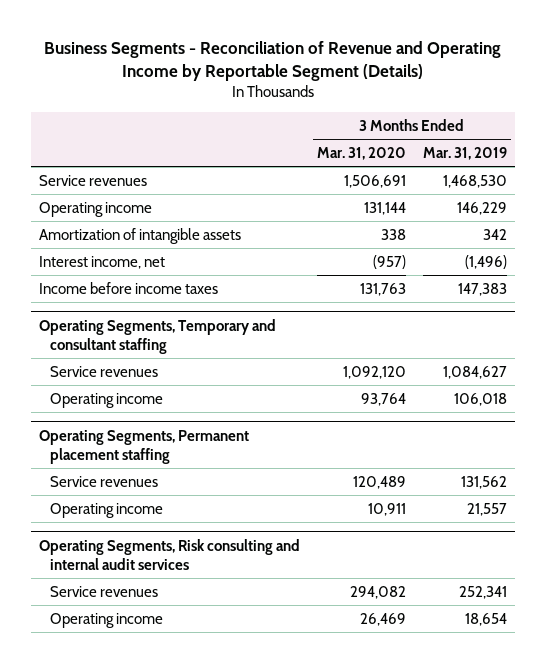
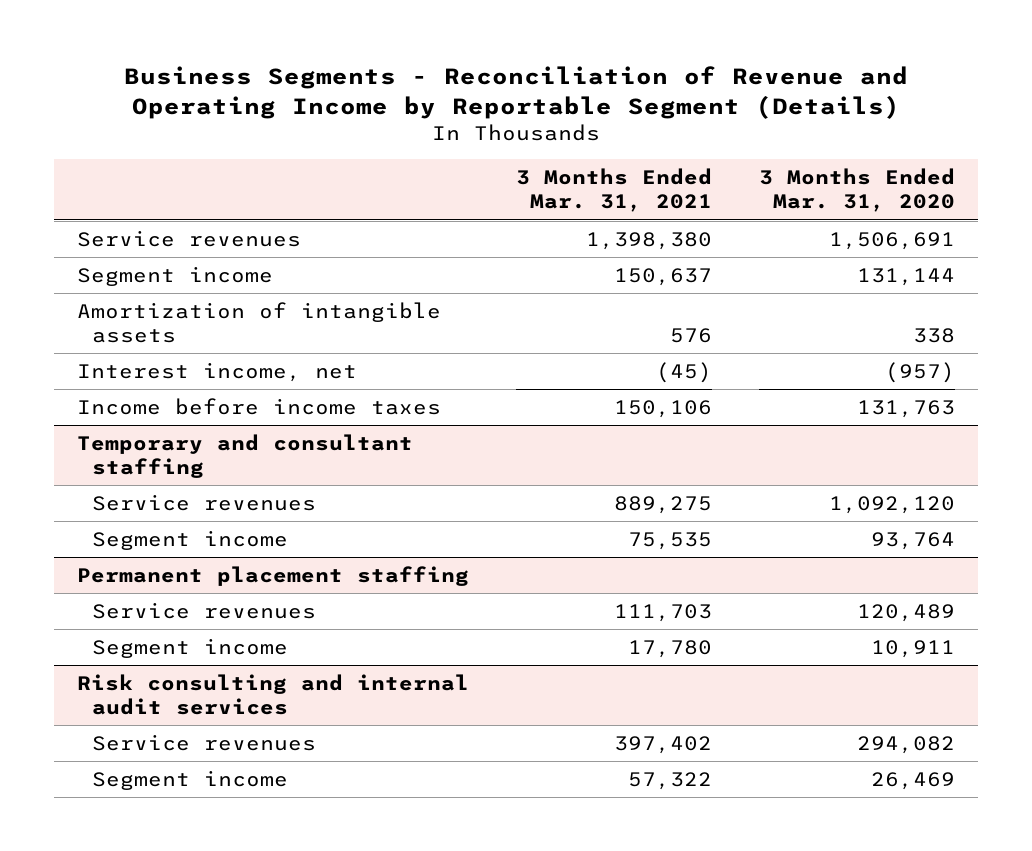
- | 3 Months Ended Mar. 31, 2020 | 3 Months Ended Mar. 31, 2019
+ | 3 Months Ended Mar. 31, 2021 | 3 Months Ended Mar. 31, 2020
- Operating income | 131,144 | 146,229
+ Segment income | 150,637 | 131,144
- Operating Segments, Temporary and consultant staffing
+ Temporary and consultant staffing
- Operating income | 93,764 | 106,018
- Operating Segments, Permanent placement staffing
+ Segment income | 75,535 | 93,764
+ Permanent placement staffing
- Operating income | 10,911 | 21,557
- Operating Segments, Risk consulting and internal audit services
+ Segment income | 17,780 | 10,911
+ Risk consulting and internal audit services
- Operating income | 26,469 | 18,654
+ Segment income | 57,322 | 26,469

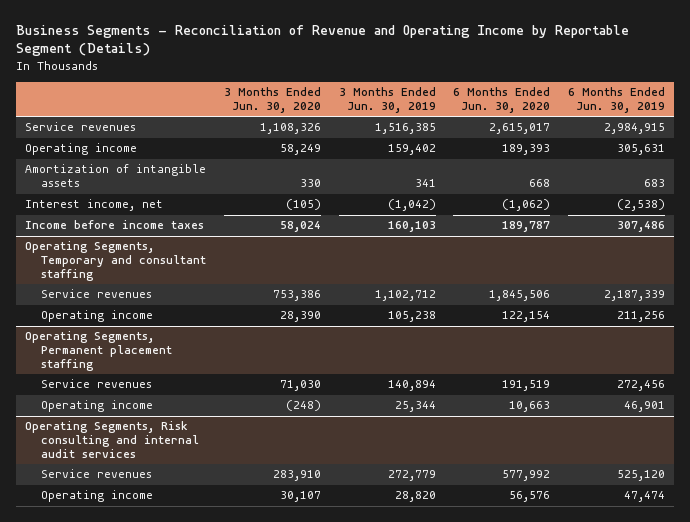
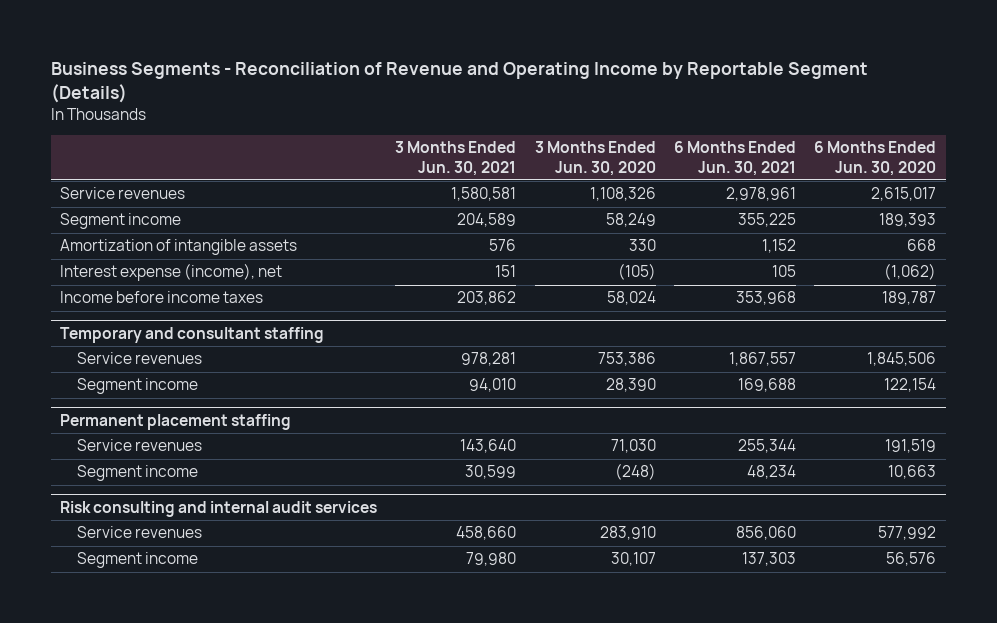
- | 3 Months Ended Jun. 30, 2020 | 3 Months Ended Jun. 30, 2019 | 6 Months Ended Jun. 30, 2020 | 6 Months Ended Jun. 30, 2019
+ | 3 Months Ended Jun. 30, 2021 | 3 Months Ended Jun. 30, 2020 | 6 Months Ended Jun. 30, 2021 | 6 Months Ended Jun. 30, 2020
- Operating income | 58,249 | 159,402 | 189,393 | 305,631
+ Segment income | 204,589 | 58,249 | 355,225 | 189,393
- Interest income, net | (105) | (1,042) | (1,062) | (2,538)
+ Interest expense (income), net | 151 | (105) | 105 | (1,062)
- Operating Segments, Temporary and consultant staffing
+ Temporary and consultant staffing
- Operating income | 28,390 | 105,238 | 122,154 | 211,256
- Operating Segments, Permanent placement staffing
+ Segment income | 94,010 | 28,390 | 169,688 | 122,154
+ Permanent placement staffing
- Operating income | (248) | 25,344 | 10,663 | 46,901
- Operating Segments, Risk consulting and internal audit services
+ Segment income | 30,599 | (248) | 48,234 | 10,663
+ Risk consulting and internal audit services
- Operating income | 30,107 | 28,820 | 56,576 | 47,474
+ Segment income | 79,980 | 30,107 | 137,303 | 56,576

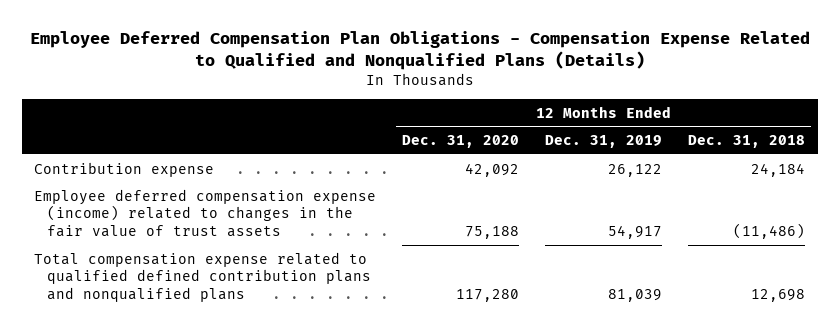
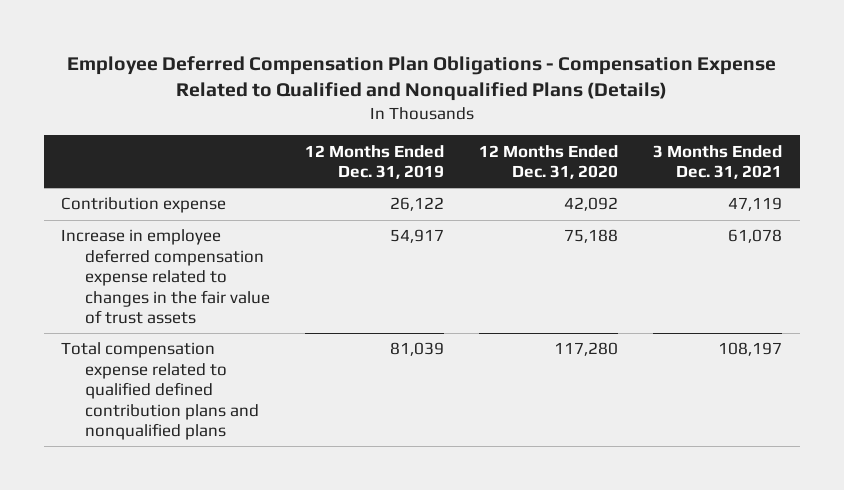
- | 12 Months Ended Dec. 31, 2020 | 12 Months Ended Dec. 31, 2019 | 12 Months Ended Dec. 31, 2018
+ | 12 Months Ended Dec. 31, 2019 | 12 Months Ended Dec. 31, 2020 | 3 Months Ended Dec. 31, 2021
- Employee deferred compensation expense (income) related to changes in the fair value of trust assets | 75,188 | 54,917 | (11,486)
+ Increase in employee deferred compensation expense related to changes in the fair value of trust assets | 54,917 | 75,188 | 61,078

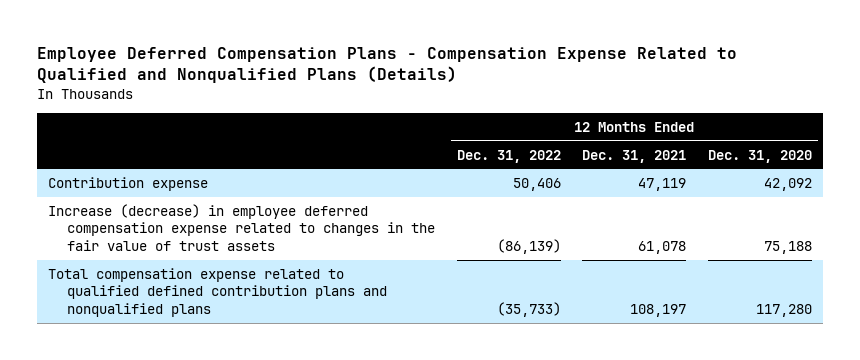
- Employee Deferred Compensation Plan Obligations - Compensation Expense Related to Qualified and Nonqualified Plans (Details)
+ Employee Deferred Compensation Plans - Compensation Expense Related to Qualified and Nonqualified Plans (Details)
- | 12 Months Ended Dec. 31, 2019 | 12 Months Ended Dec. 31, 2020 | 3 Months Ended Dec. 31, 2021
+ | 12 Months Ended Dec. 31, 2022 | 12 Months Ended Dec. 31, 2021 | 12 Months Ended Dec. 31, 2020
- Increase in employee deferred compensation expense related to changes in the fair value of trust assets | 54,917 | 75,188 | 61,078
+ Increase (decrease) in employee deferred compensation expense related to changes in the fair value of trust assets | (86,139) | 61,078 | 75,188

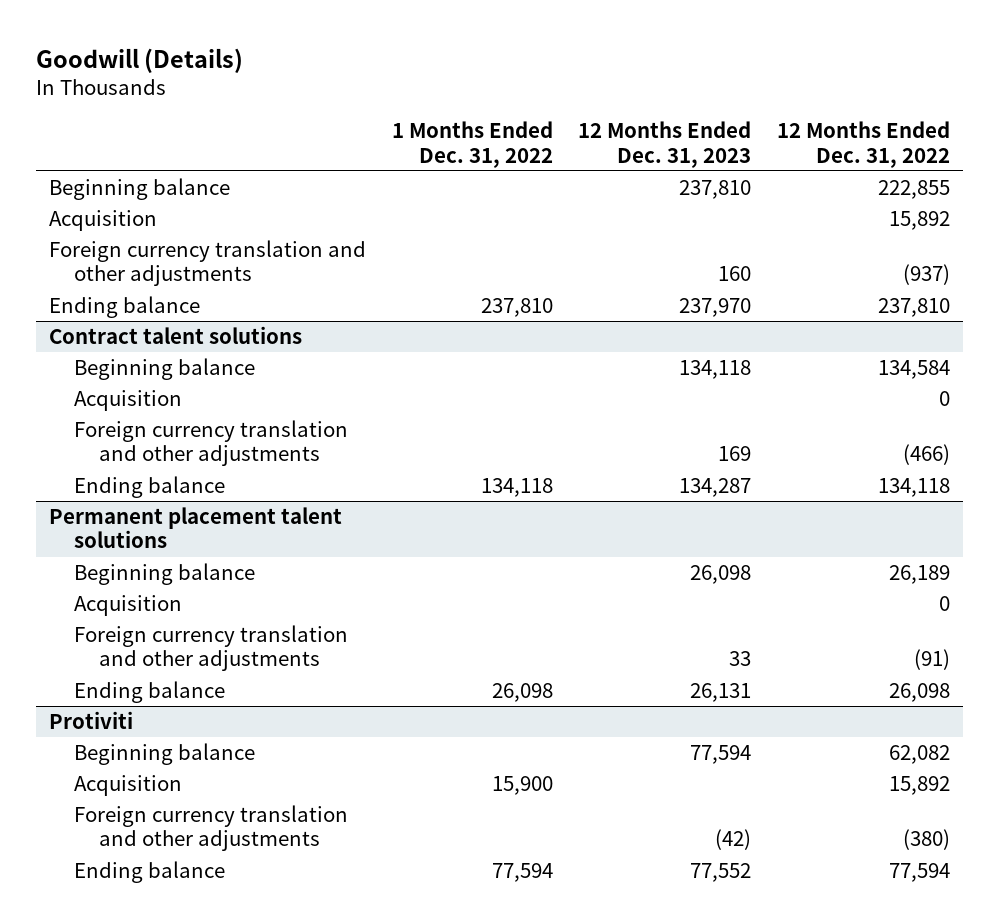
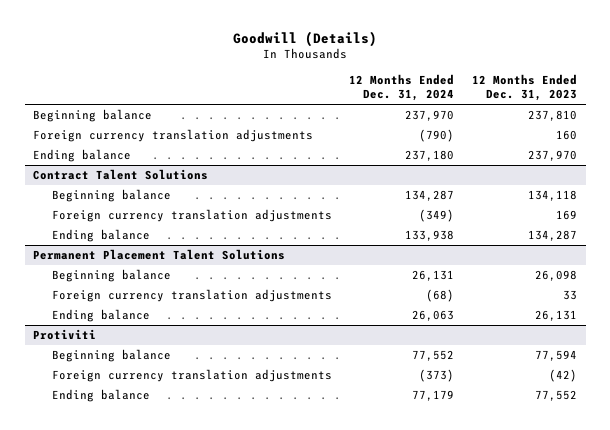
- | 1 Months Ended Dec. 31, 2022 | 12 Months Ended Dec. 31, 2023 | 12 Months Ended Dec. 31, 2022
+ | 12 Months Ended Dec. 31, 2024 | 12 Months Ended Dec. 31, 2023
- Acquisition | | | 15,892
- Foreign currency translation and other adjustments | | 160 | (937)
+ Foreign currency translation adjustments | (790) | 160
- Contract talent solutions
+ Contract Talent Solutions
- Acquisition | | | 0
- Foreign currency translation and other adjustments | | 169 | (466)
+ Foreign currency translation adjustments | (349) | 169
- Permanent placement talent solutions
+ Permanent Placement Talent Solutions
- Acquisition | | | 0
- Foreign currency translation and other adjustments | | 33 | (91)
+ Foreign currency translation adjustments | (68) | 33
@ Protiviti
- Acquisition | 15,900 | | 15,892
- Foreign currency translation and other adjustments | | (42) | (380)
+ Foreign currency translation adjustments | (373) | (42)

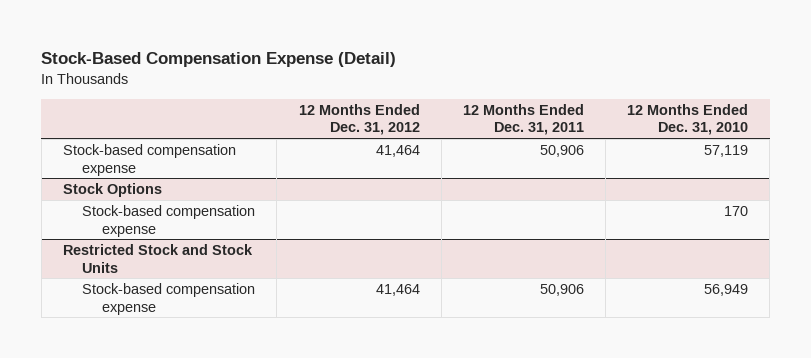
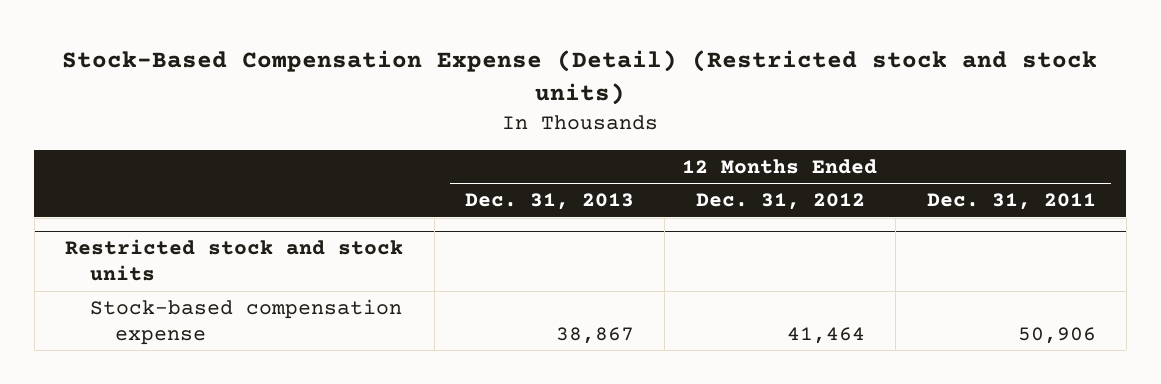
- Stock-Based Compensation Expense (Detail)
+ Stock-Based Compensation Expense (Detail) (Restricted stock and stock units)
- | 12 Months Ended Dec. 31, 2012 | 12 Months Ended Dec. 31, 2011 | 12 Months Ended Dec. 31, 2010
+ | 12 Months Ended Dec. 31, 2013 | 12 Months Ended Dec. 31, 2012 | 12 Months Ended Dec. 31, 2011
- Stock-based compensation expense | 41,464 | 50,906 | 57,119
- Stock Options
- Stock-based compensation expense | | | 170
- Restricted Stock and Stock Units
+ Restricted stock and stock units

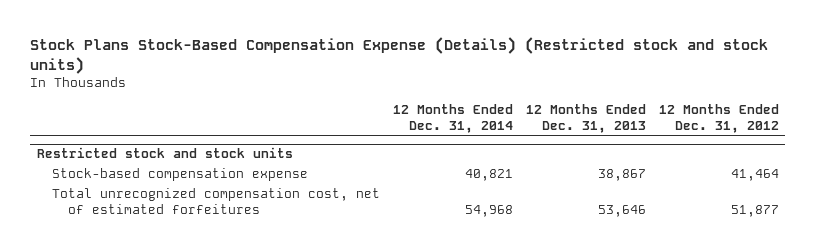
- Stock-Based Compensation Expense (Detail) (Restricted stock and stock units)
+ Stock Plans Stock-Based Compensation Expense (Details) (Restricted stock and stock units)
- | 12 Months Ended Dec. 31, 2013 | 12 Months Ended Dec. 31, 2012 | 12 Months Ended Dec. 31, 2011
+ | 12 Months Ended Dec. 31, 2014 | 12 Months Ended Dec. 31, 2013 | 12 Months Ended Dec. 31, 2012
@ Restricted stock and stock units
+ Total unrecognized compensation cost, net of estimated forfeitures | 54,968 | 53,646 | 51,877

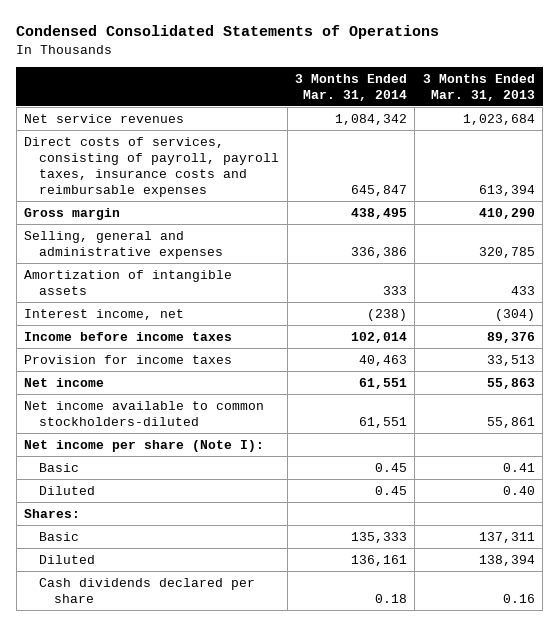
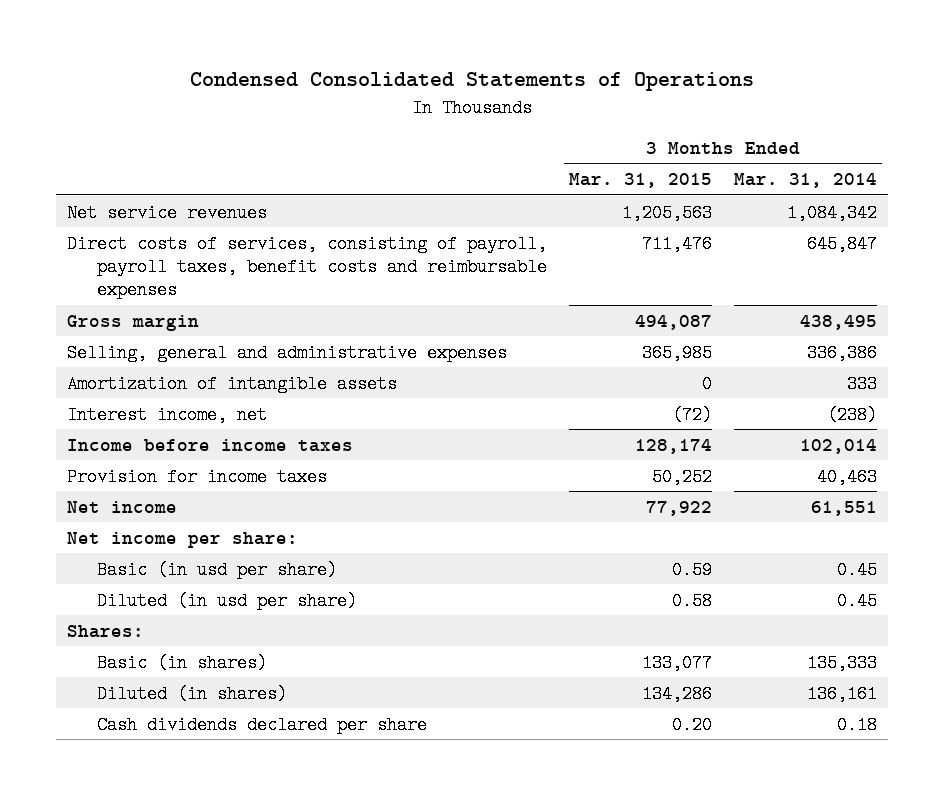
- | 3 Months Ended Mar. 31, 2014 | 3 Months Ended Mar. 31, 2013
+ | 3 Months Ended Mar. 31, 2015 | 3 Months Ended Mar. 31, 2014
- Direct costs of services, consisting of payroll, payroll taxes, insurance costs and reimbursable expenses | 645,847 | 613,394
+ Direct costs of services, consisting of payroll, payroll taxes, benefit costs and reimbursable expenses | 711,476 | 645,847
- Net income available to common stockholders-diluted | 61,551 | 55,861
- Net income per share (Note I):
- Basic | 0.45 | 0.41
- Diluted | 0.45 | 0.40
+ Net income per share:
+ Basic (in usd per share) | 0.59 | 0.45
+ Diluted (in usd per share) | 0.58 | 0.45
- Basic | 135,333 | 137,311
- Diluted | 136,161 | 138,394
+ Basic (in shares) | 133,077 | 135,333
+ Diluted (in shares) | 134,286 | 136,161

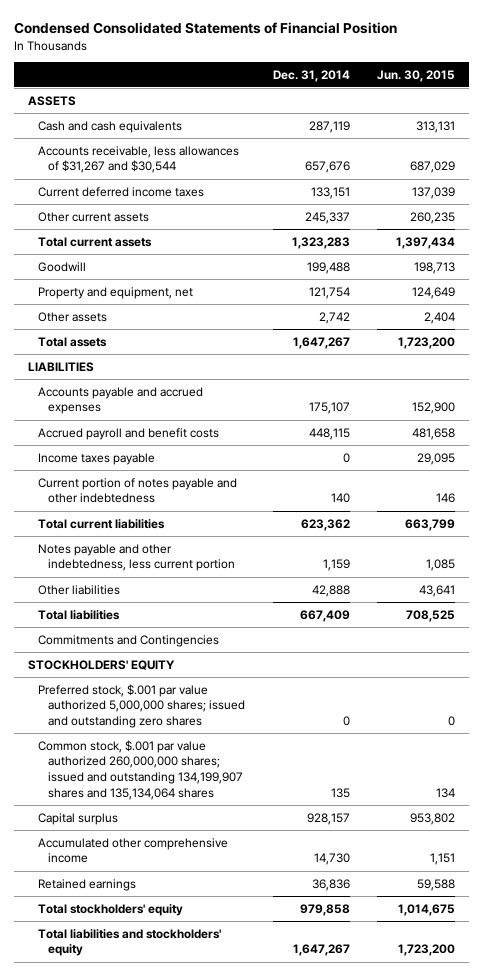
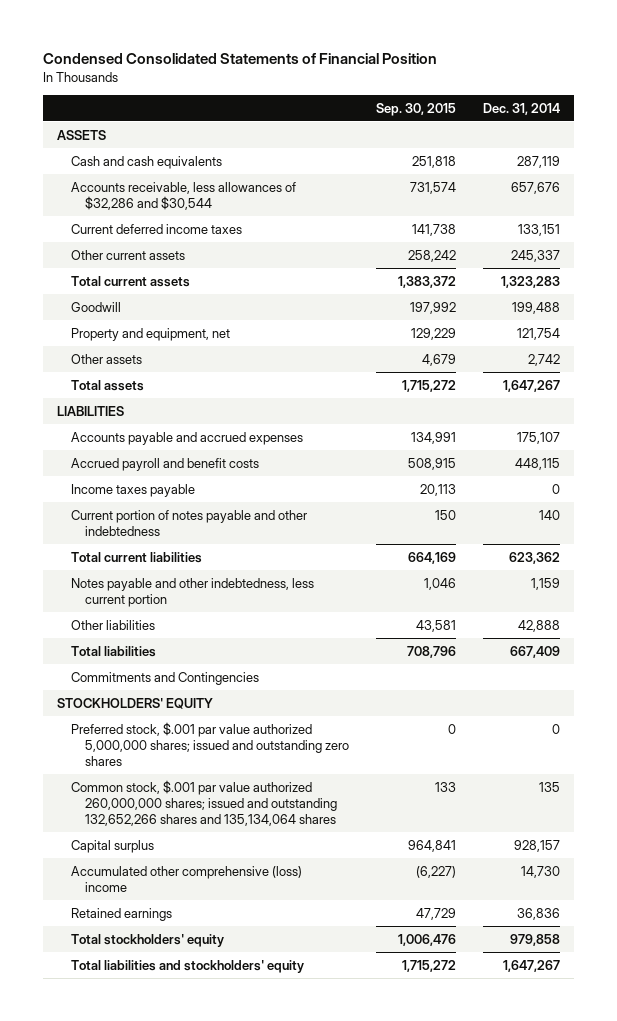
- | Dec. 31, 2014 | Jun. 30, 2015
+ | Sep. 30, 2015 | Dec. 31, 2014
- Accounts receivable, less allowances of $31,267 and $30,544 | 657,676 | 687,029
+ Accounts receivable, less allowances of $32,286 and $30,544 | 731,574 | 657,676
- Common stock, $.001 par value authorized 260,000,000 shares; issued and outstanding 134,199,907 shares and 135,134,064 shares | 135 | 134
+ Common stock, $.001 par value authorized 260,000,000 shares; issued and outstanding 132,652,266 shares and 135,134,064 shares | 133 | 135
- Accumulated other comprehensive income | 14,730 | 1,151
+ Accumulated other comprehensive (loss) income | (6,227) | 14,730

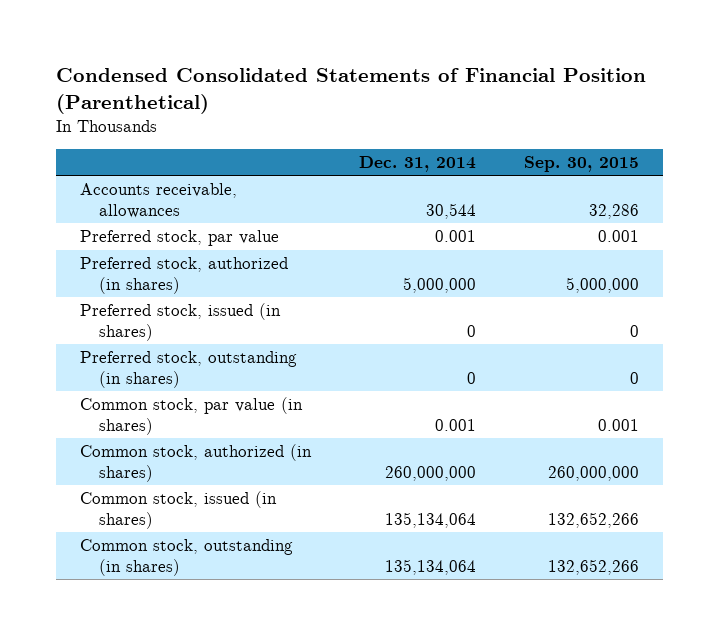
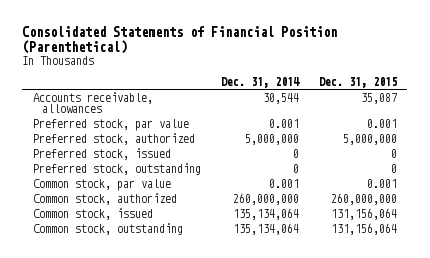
- Condensed Consolidated Statements of Financial Position (Parenthetical)
+ Consolidated Statements of Financial Position (Parenthetical)
- | Dec. 31, 2014 | Sep. 30, 2015
+ | Dec. 31, 2014 | Dec. 31, 2015
- Preferred stock, authorized (in shares) | 5,000,000 | 5,000,000
- Preferred stock, issued (in shares) | 0 | 0
- Preferred stock, outstanding (in shares) | 0 | 0
- Common stock, par value (in shares) | 0.001 | 0.001
- Common stock, authorized (in shares) | 260,000,000 | 260,000,000
- Common stock, issued (in shares) | 135,134,064 | 132,652,266
- Common stock, outstanding (in shares) | 135,134,064 | 132,652,266
+ Preferred stock, authorized | 5,000,000 | 5,000,000
+ Preferred stock, issued | 0 | 0
+ Preferred stock, outstanding | 0 | 0
+ Common stock, par value | 0.001 | 0.001
+ Common stock, authorized | 260,000,000 | 260,000,000
+ Common stock, issued | 135,134,064 | 131,156,064
+ Common stock, outstanding | 135,134,064 | 131,156,064

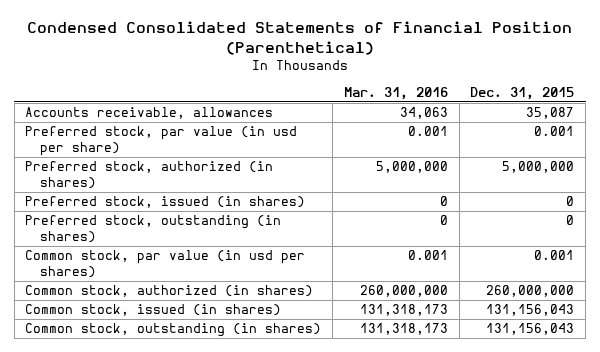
- Consolidated Statements of Financial Position (Parenthetical)
+ Condensed Consolidated Statements of Financial Position (Parenthetical)
- | Dec. 31, 2014 | Dec. 31, 2015
+ | Mar. 31, 2016 | Dec. 31, 2015
- Preferred stock, par value | 0.001 | 0.001
- Preferred stock, authorized | 5,000,000 | 5,000,000
- Preferred stock, issued | 0 | 0
- Preferred stock, outstanding | 0 | 0
- Common stock, par value | 0.001 | 0.001
- Common stock, authorized | 260,000,000 | 260,000,000
- Common stock, issued | 135,134,064 | 131,156,064
- Common stock, outstanding | 135,134,064 | 131,156,064
+ Preferred stock, par value (in usd per share) | 0.001 | 0.001
+ Preferred stock, authorized (in shares) | 5,000,000 | 5,000,000
+ Preferred stock, issued (in shares) | 0 | 0
+ Preferred stock, outstanding (in shares) | 0 | 0
+ Common stock, par value (in usd per shares) | 0.001 | 0.001
+ Common stock, authorized (in shares) | 260,000,000 | 260,000,000
+ Common stock, issued (in shares) | 131,318,173 | 131,156,043
+ Common stock, outstanding (in shares) | 131,318,173 | 131,156,043

